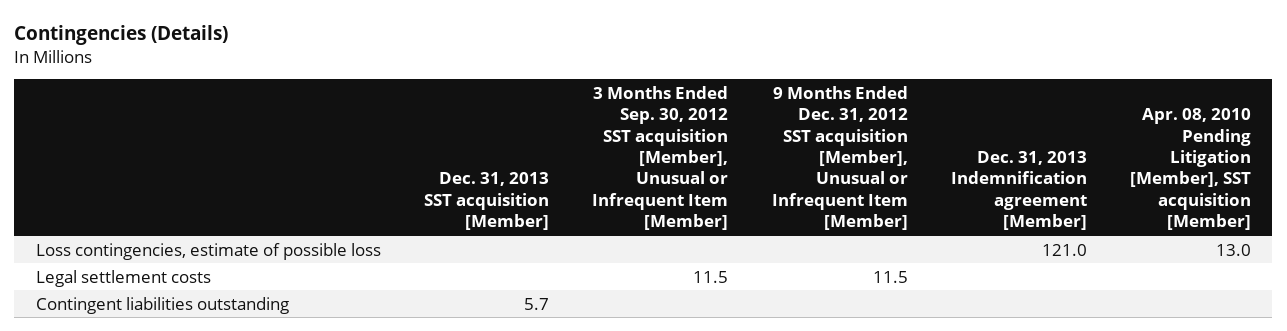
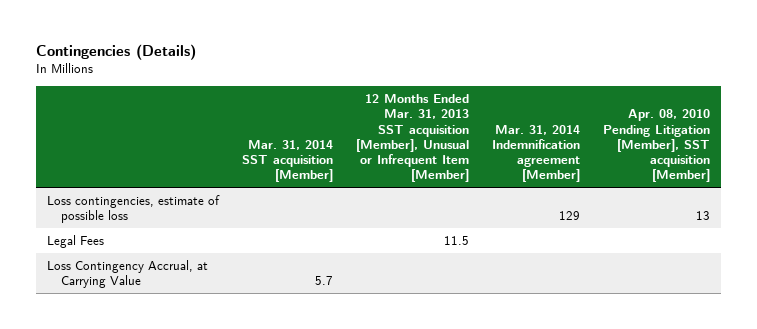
- | Dec. 31, 2013 SST acquisition [Member] | 3 Months Ended Sep. 30, 2012 SST acquisition [Member], Unusual or Infrequent Item [Member] | 9 Months Ended Dec. 31, 2012 SST acquisition [Member], Unusual or Infrequent Item [Member] | Dec. 31, 2013 Indemnification agreement [Member] | Apr. 08, 2010 Pending Litigation [Member], SST acquisition [Member]
+ | Mar. 31, 2014 SST acquisition [Member] | 12 Months Ended Mar. 31, 2013 SST acquisition [Member], Unusual or Infrequent Item [Member] | Mar. 31, 2014 Indemnification agreement [Member] | Apr. 08, 2010 Pending Litigation [Member], SST acquisition [Member]
- Loss contingencies, estimate of possible loss | | | | 121.0 | 13.0
- Legal settlement costs | | 11.5 | 11.5 | |
- Contingent liabilities outstanding | 5.7 | | | |
+ Loss contingencies, estimate of possible loss | | | 129 | 13
+ Legal Fees | | 11.5 | |
+ Loss Contingency Accrual, at Carrying Value | 5.7 | | |

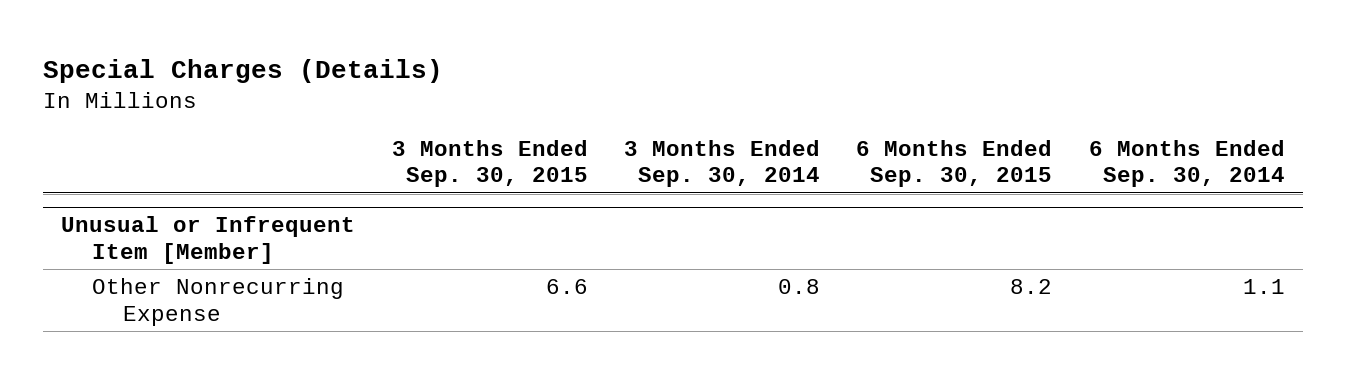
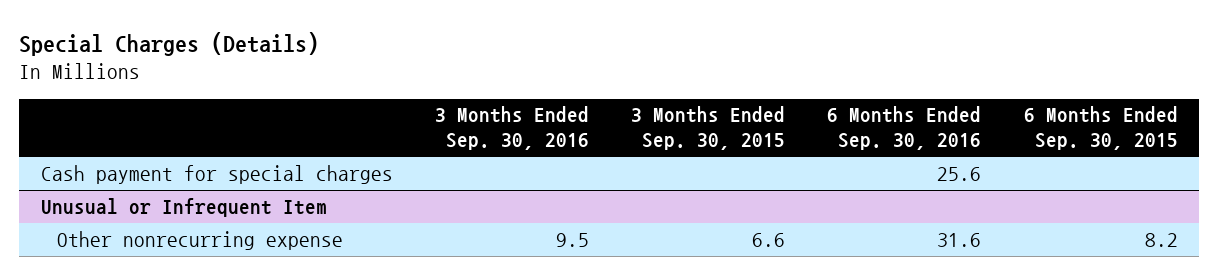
- | 3 Months Ended Sep. 30, 2015 | 3 Months Ended Sep. 30, 2014 | 6 Months Ended Sep. 30, 2015 | 6 Months Ended Sep. 30, 2014
+ | 3 Months Ended Sep. 30, 2016 | 3 Months Ended Sep. 30, 2015 | 6 Months Ended Sep. 30, 2016 | 6 Months Ended Sep. 30, 2015
- Unusual or Infrequent Item [Member]
- Other Nonrecurring Expense | 6.6 | 0.8 | 8.2 | 1.1
+ Cash payment for special charges | | | 25.6 |
+ Unusual or Infrequent Item
+ Other nonrecurring expense | 9.5 | 6.6 | 31.6 | 8.2

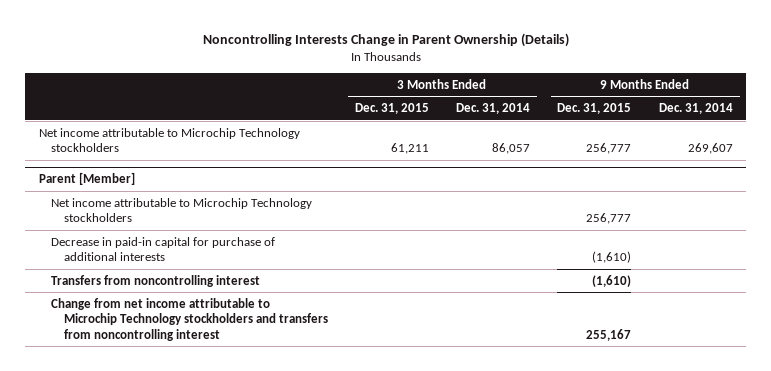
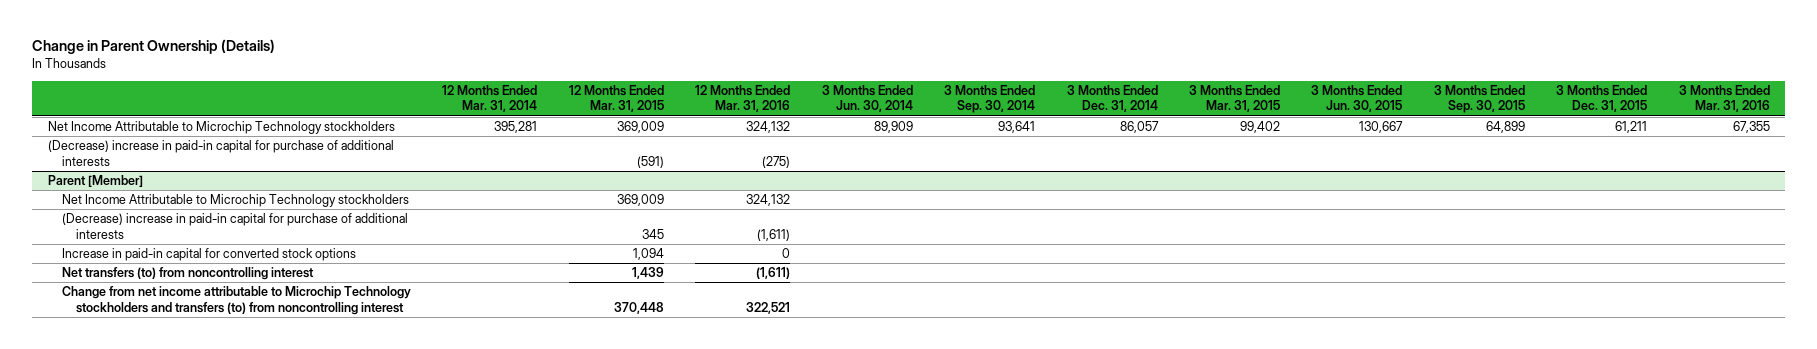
- Noncontrolling Interests Change in Parent Ownership (Details)
+ Change in Parent Ownership (Details)
- | 3 Months Ended Dec. 31, 2015 | 3 Months Ended Dec. 31, 2014 | 9 Months Ended Dec. 31, 2015 | 9 Months Ended Dec. 31, 2014
+ | 12 Months Ended Mar. 31, 2014 | 12 Months Ended Mar. 31, 2015 | 12 Months Ended Mar. 31, 2016 | 3 Months Ended Jun. 30, 2014 | 3 Months Ended Sep. 30, 2014 | 3 Months Ended Dec. 31, 2014 | 3 Months Ended Mar. 31, 2015 | 3 Months Ended Jun. 30, 2015 | 3 Months Ended Sep. 30, 2015 | 3 Months Ended Dec. 31, 2015 | 3 Months Ended Mar. 31, 2016
- Net income attributable to Microchip Technology stockholders | 61,211 | 86,057 | 256,777 | 269,607
+ Net Income Attributable to Microchip Technology stockholders | 395,281 | 369,009 | 324,132 | 89,909 | 93,641 | 86,057 | 99,402 | 130,667 | 64,899 | 61,211 | 67,355
+ (Decrease) increase in paid-in capital for purchase of additional interests | | (591) | (275) | | | | | | | |
@ Parent [Member]
- Net income attributable to Microchip Technology stockholders | | | 256,777 |
- Decrease in paid-in capital for purchase of additional interests | | | (1,610) |
- Transfers from noncontrolling interest | | | (1,610) |
- Change from net income attributable to Microchip Technology stockholders and transfers from noncontrolling interest | | | 255,167 |
+ Net Income Attributable to Microchip Technology stockholders | | 369,009 | 324,132 | | | | | | | |
+ (Decrease) increase in paid-in capital for purchase of additional interests | | 345 | (1,611) | | | | | | | |
+ Increase in paid-in capital for converted stock options | | 1,094 | 0 | | | | | | | |
+ Net transfers (to) from noncontrolling interest | | 1,439 | (1,611) | | | | | | | |
+ Change from net income attributable to Microchip Technology stockholders and transfers (to) from noncontrolling interest | | 370,448 | 322,521 | | | | | | | |

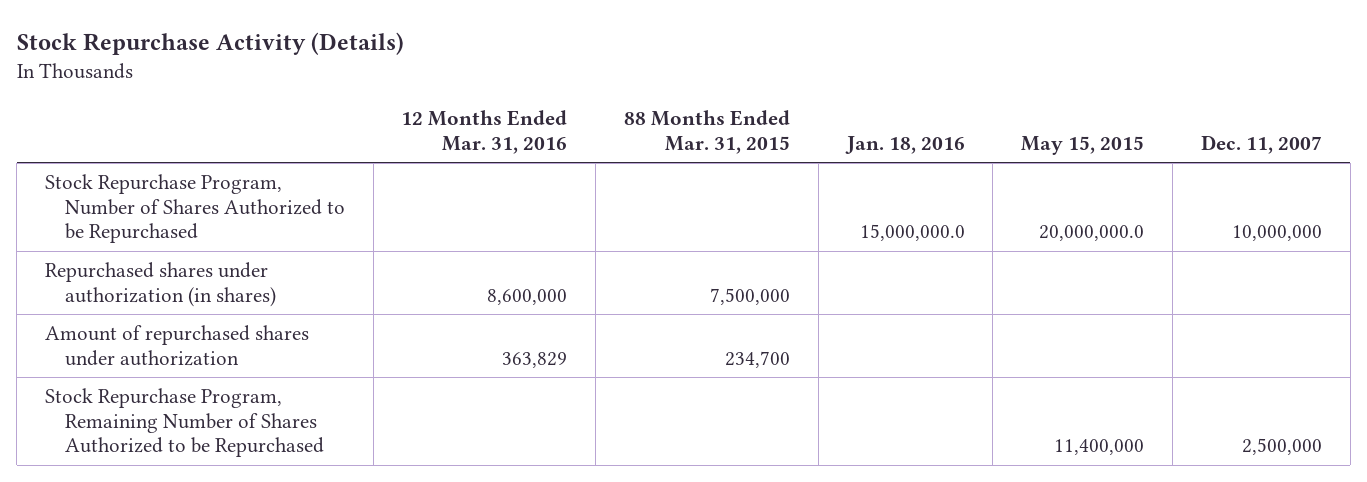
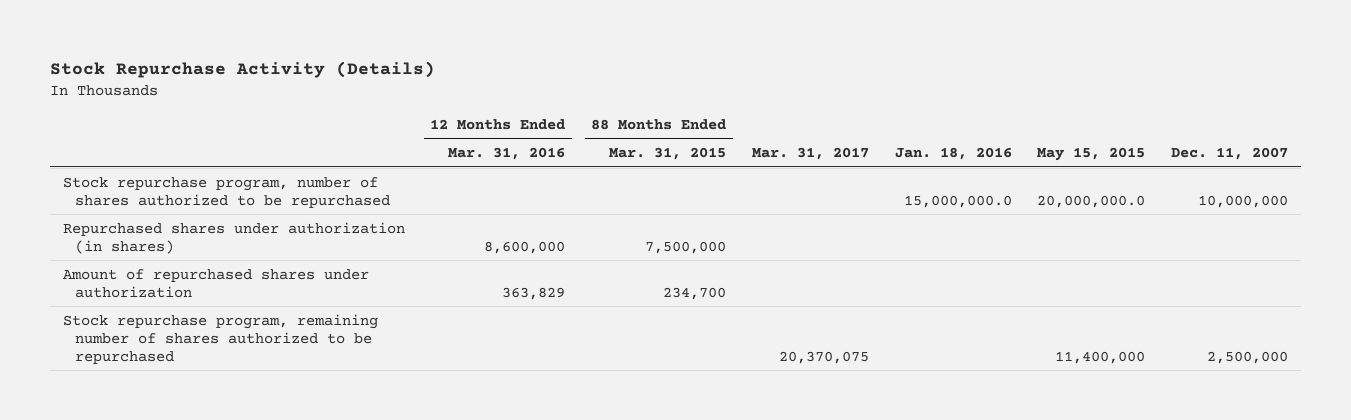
- | 12 Months Ended Mar. 31, 2016 | 88 Months Ended Mar. 31, 2015 | Jan. 18, 2016 | May 15, 2015 | Dec. 11, 2007
+ | 12 Months Ended Mar. 31, 2016 | 88 Months Ended Mar. 31, 2015 | Mar. 31, 2017 | Jan. 18, 2016 | May 15, 2015 | Dec. 11, 2007
- Stock Repurchase Program, Number of Shares Authorized to be Repurchased | | | 15,000,000.0 | 20,000,000.0 | 10,000,000
+ Stock repurchase program, number of shares authorized to be repurchased | | | | 15,000,000.0 | 20,000,000.0 | 10,000,000
- Stock Repurchase Program, Remaining Number of Shares Authorized to be Repurchased | | | | 11,400,000 | 2,500,000
+ Stock repurchase program, remaining number of shares authorized to be repurchased | | | 20,370,075 | | 11,400,000 | 2,500,000

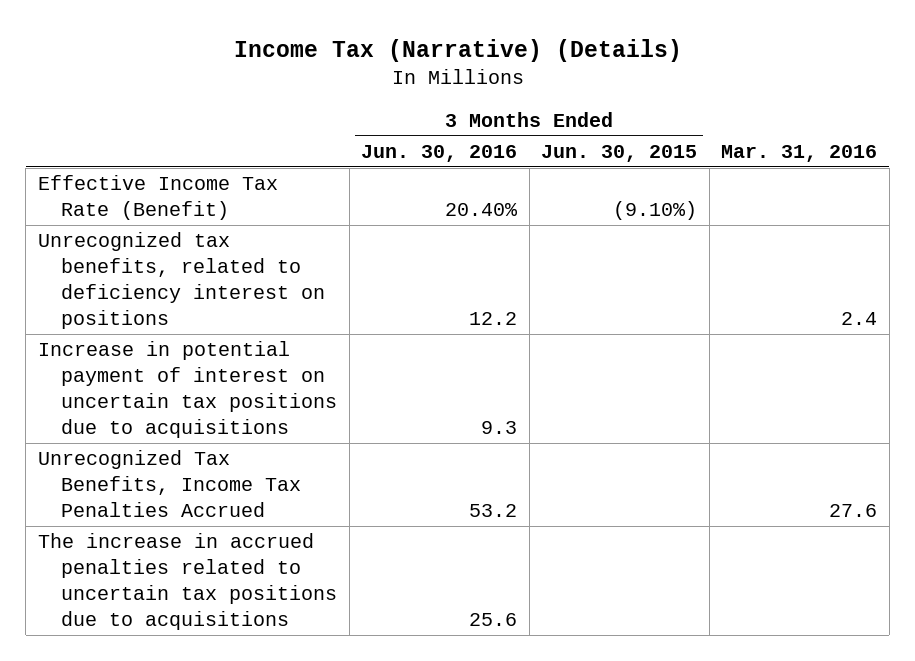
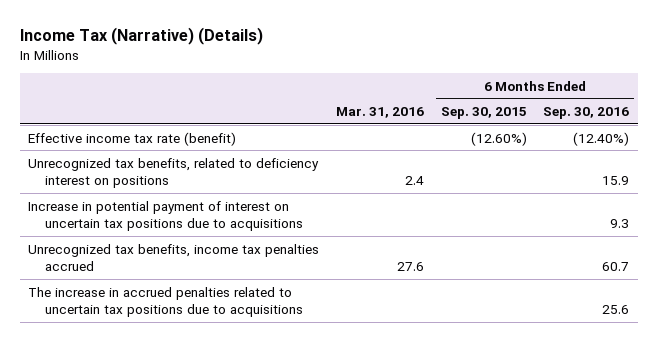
- | 3 Months Ended Jun. 30, 2016 | 3 Months Ended Jun. 30, 2015 | Mar. 31, 2016
+ | Mar. 31, 2016 | 6 Months Ended Sep. 30, 2015 | 6 Months Ended Sep. 30, 2016
- Effective Income Tax Rate (Benefit) | 20.40% | (9.10%) |
+ Effective income tax rate (benefit) | | (12.60%) | (12.40%)
- Unrecognized Tax Benefits, Income Tax Penalties Accrued | 53.2 | | 27.6
+ Unrecognized tax benefits, income tax penalties accrued | 27.6 | | 60.7

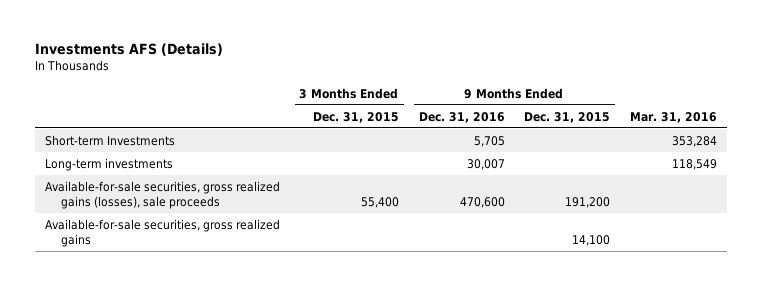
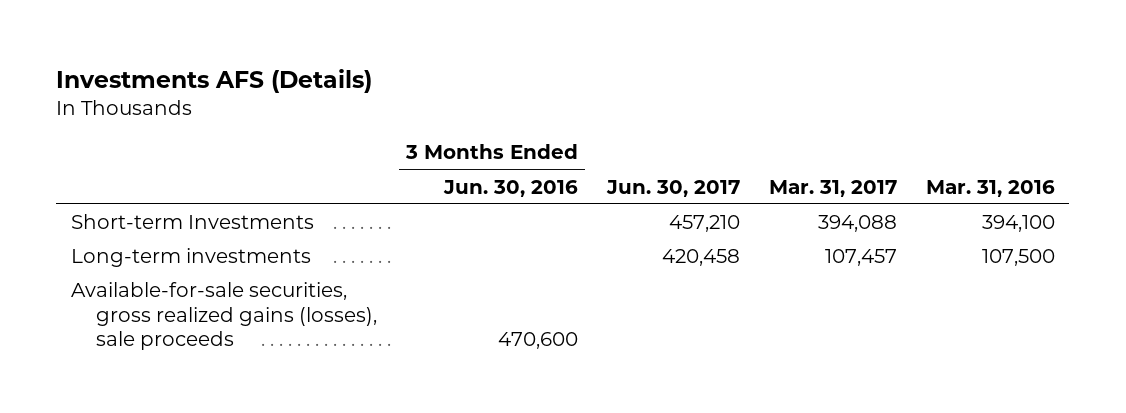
- | 3 Months Ended Dec. 31, 2015 | 9 Months Ended Dec. 31, 2016 | 9 Months Ended Dec. 31, 2015 | Mar. 31, 2016
+ | 3 Months Ended Jun. 30, 2016 | Jun. 30, 2017 | Mar. 31, 2017 | Mar. 31, 2016
- Short-term Investments | | 5,705 | | 353,284
- Long-term investments | | 30,007 | | 118,549
+ Short-term Investments | | 457,210 | 394,088 | 394,100
+ Long-term investments | | 420,458 | 107,457 | 107,500
- Available-for-sale securities, gross realized gains | | | 14,100 |

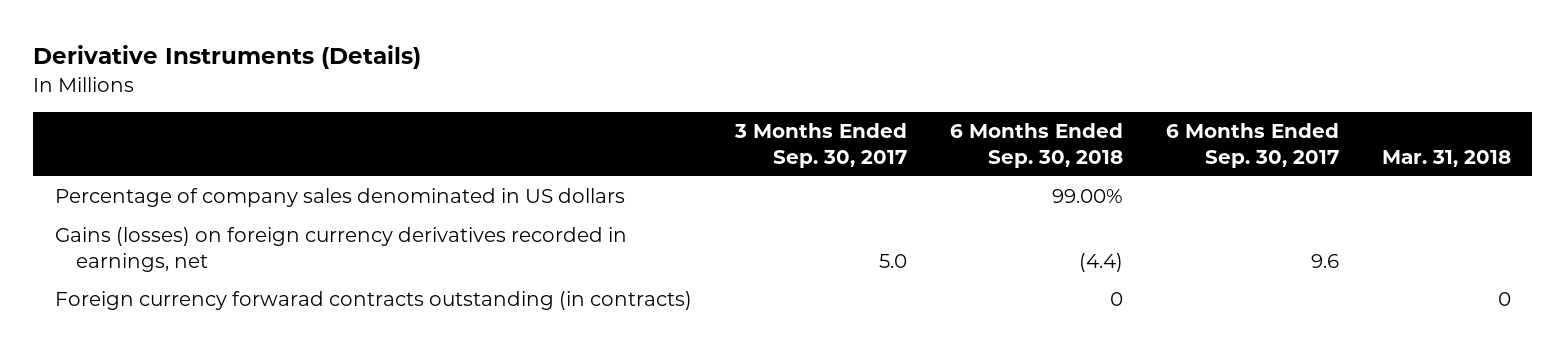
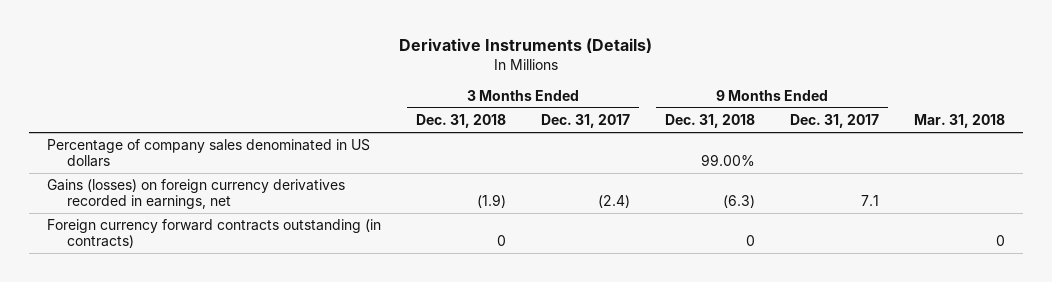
- | 3 Months Ended Sep. 30, 2017 | 6 Months Ended Sep. 30, 2018 | 6 Months Ended Sep. 30, 2017 | Mar. 31, 2018
+ | 3 Months Ended Dec. 31, 2018 | 3 Months Ended Dec. 31, 2017 | 9 Months Ended Dec. 31, 2018 | 9 Months Ended Dec. 31, 2017 | Mar. 31, 2018
- Foreign currency forwarad contracts outstanding (in contracts) | | 0 | | 0
+ Foreign currency forward contracts outstanding (in contracts) | 0 | | 0 | | 0

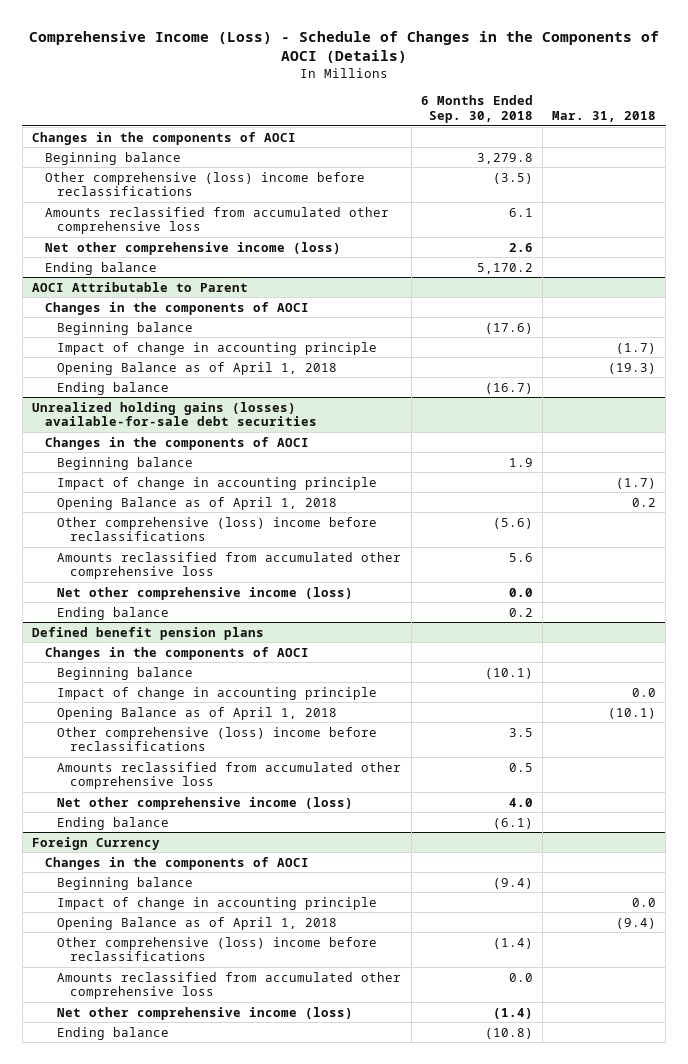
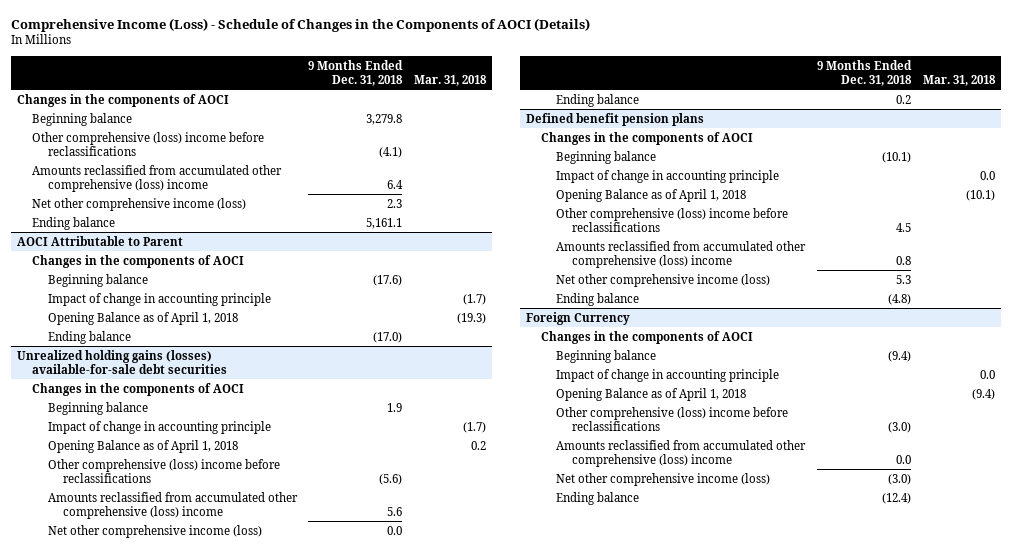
- | 6 Months Ended Sep. 30, 2018 | Mar. 31, 2018
+ | 9 Months Ended Dec. 31, 2018 | Mar. 31, 2018
- Amounts reclassified from accumulated other comprehensive loss | 6.1 |
+ Amounts reclassified from accumulated other comprehensive (loss) income | 6.4 |
@ Unrealized holding gains (losses) available-for-sale debt securities
- Amounts reclassified from accumulated other comprehensive loss | 5.6 |
+ Amounts reclassified from accumulated other comprehensive (loss) income | 5.6 |
@ Defined benefit pension plans
- Amounts reclassified from accumulated other comprehensive loss | 0.5 |
+ Amounts reclassified from accumulated other comprehensive (loss) income | 0.8 |
@ Foreign Currency
- Amounts reclassified from accumulated other comprehensive loss | 0.0 |
+ Amounts reclassified from accumulated other comprehensive (loss) income | 0.0 |

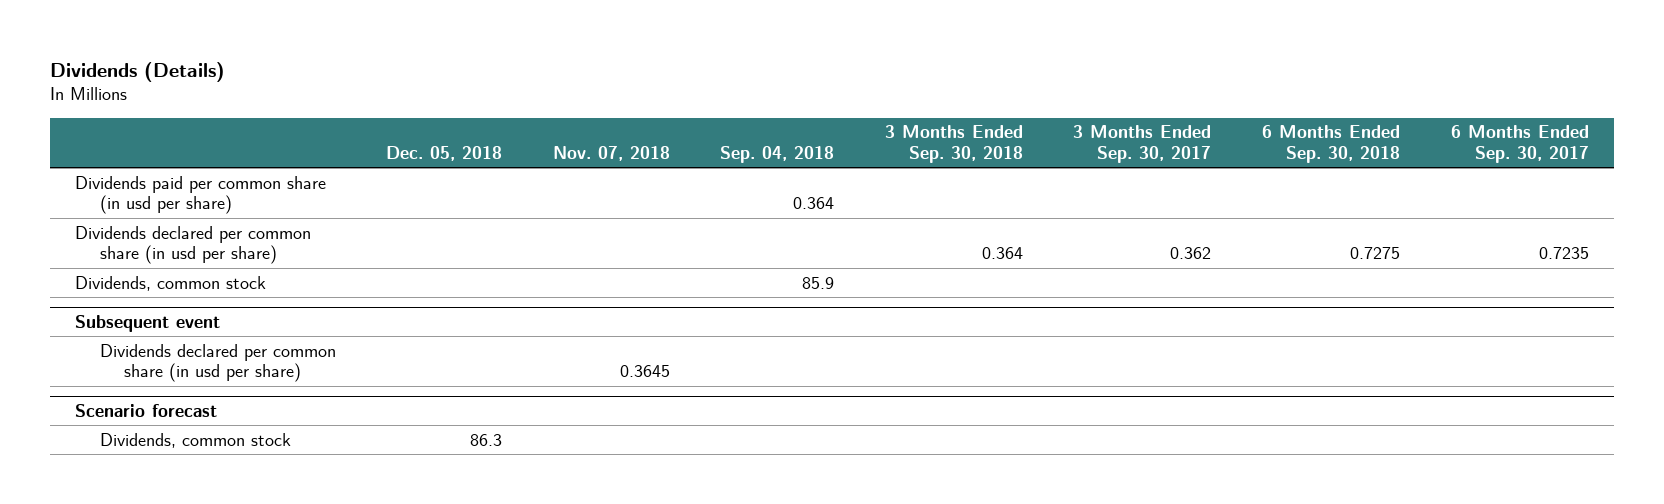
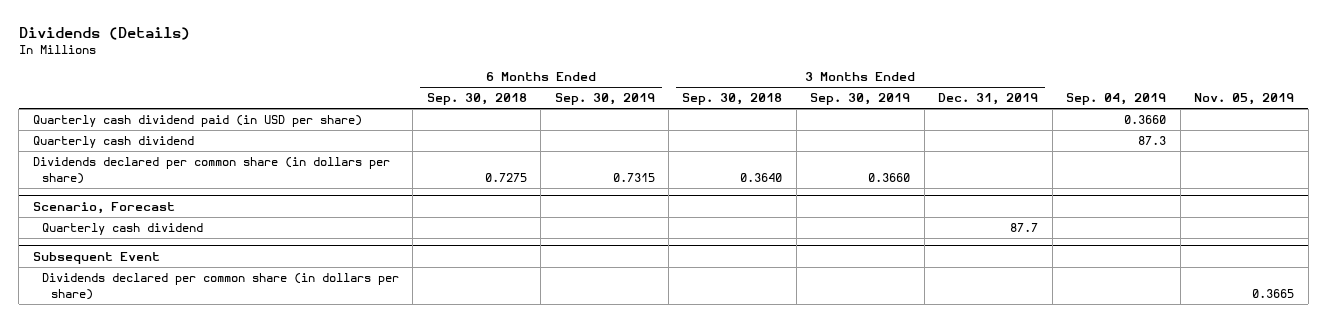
- | Dec. 05, 2018 | Nov. 07, 2018 | Sep. 04, 2018 | 3 Months Ended Sep. 30, 2018 | 3 Months Ended Sep. 30, 2017 | 6 Months Ended Sep. 30, 2018 | 6 Months Ended Sep. 30, 2017
+ | 6 Months Ended Sep. 30, 2018 | 6 Months Ended Sep. 30, 2019 | 3 Months Ended Sep. 30, 2018 | 3 Months Ended Sep. 30, 2019 | 3 Months Ended Dec. 31, 2019 | Sep. 04, 2019 | Nov. 05, 2019
- Dividends paid per common share (in usd per share) | | | 0.364 | | | |
- Dividends declared per common share (in usd per share) | | | | 0.364 | 0.362 | 0.7275 | 0.7235
- Dividends, common stock | | | 85.9 | | | |
- Subsequent event
- Dividends declared per common share (in usd per share) | | 0.3645 | | | | |
- Scenario forecast
- Dividends, common stock | 86.3 | | | | | |
+ Quarterly cash dividend paid (in USD per share) | | | | | | 0.3660 |
+ Quarterly cash dividend | | | | | | 87.3 |
+ Dividends declared per common share (in dollars per share) | 0.7275 | 0.7315 | 0.3640 | 0.3660 | | |
+ Scenario, Forecast
+ Quarterly cash dividend | | | | | 87.7 | |
+ Subsequent Event
+ Dividends declared per common share (in dollars per share) | | | | | | | 0.3665

